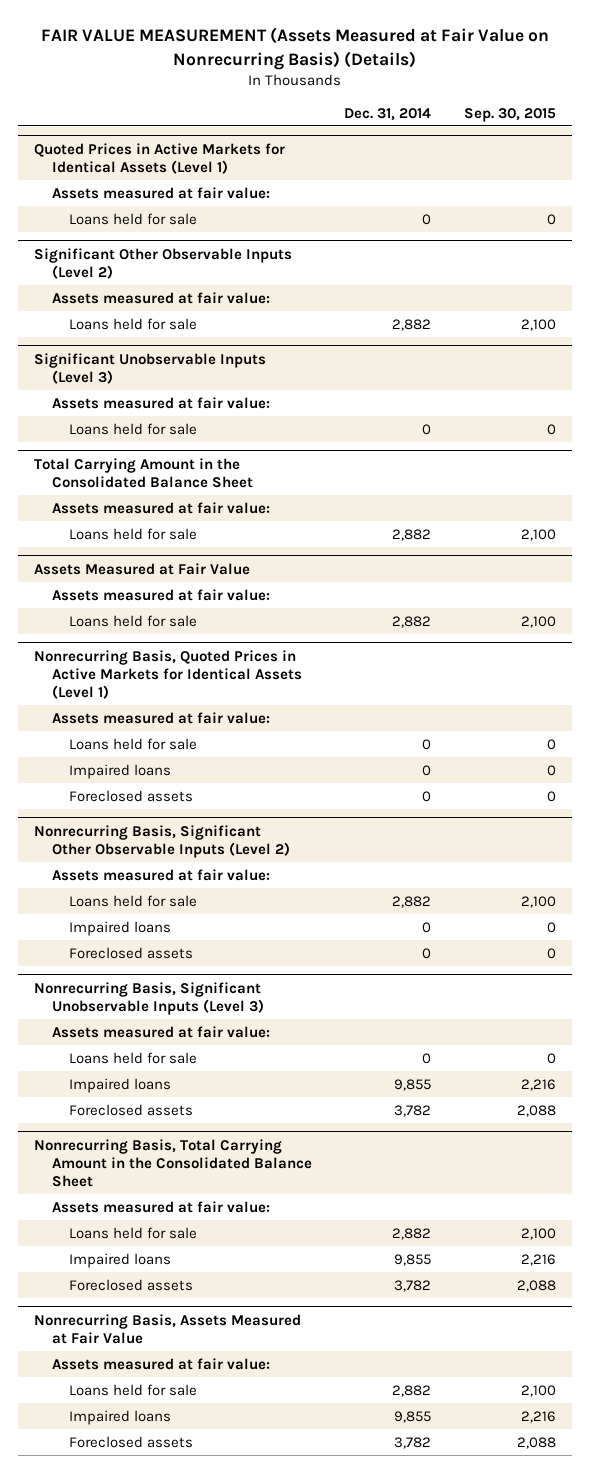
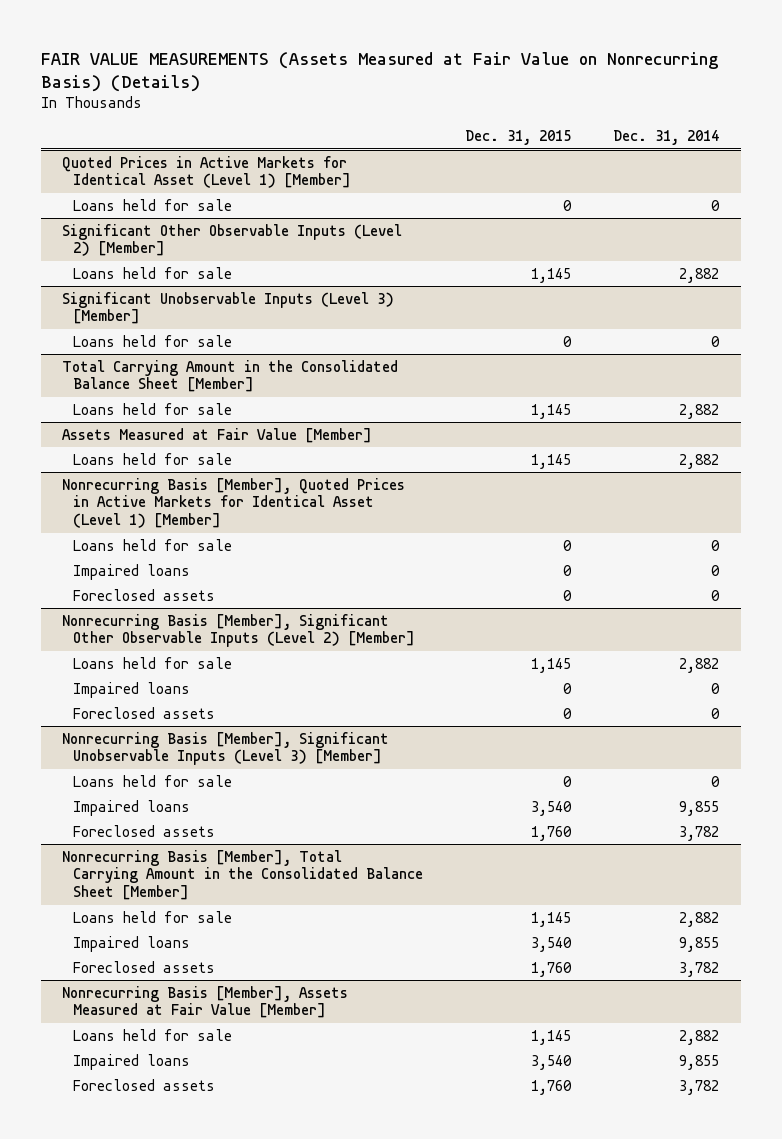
- FAIR VALUE MEASUREMENT (Assets Measured at Fair Value on Nonrecurring Basis) (Details)
+ FAIR VALUE MEASUREMENTS (Assets Measured at Fair Value on Nonrecurring Basis) (Details)
- | Dec. 31, 2014 | Sep. 30, 2015
+ | Dec. 31, 2015 | Dec. 31, 2014
- Quoted Prices in Active Markets for Identical Assets (Level 1)
- Assets measured at fair value:
+ Quoted Prices in Active Markets for Identical Asset (Level 1) [Member]
- Significant Other Observable Inputs (Level 2)
- Assets measured at fair value:
+ Significant Other Observable Inputs (Level 2) [Member]
- Significant Unobservable Inputs (Level 3)
- Assets measured at fair value:
+ Significant Unobservable Inputs (Level 3) [Member]
- Total Carrying Amount in the Consolidated Balance Sheet
- Assets measured at fair value:
+ Total Carrying Amount in the Consolidated Balance Sheet [Member]
- Assets Measured at Fair Value
- Assets measured at fair value:
+ Assets Measured at Fair Value [Member]
- Nonrecurring Basis, Quoted Prices in Active Markets for Identical Assets (Level 1)
- Assets measured at fair value:
+ Nonrecurring Basis [Member], Quoted Prices in Active Markets for Identical Asset (Level 1) [Member]
- Nonrecurring Basis, Significant Other Observable Inputs (Level 2)
- Assets measured at fair value:
+ Nonrecurring Basis [Member], Significant Other Observable Inputs (Level 2) [Member]
- Nonrecurring Basis, Significant Unobservable Inputs (Level 3)
- Assets measured at fair value:
+ Nonrecurring Basis [Member], Significant Unobservable Inputs (Level 3) [Member]
- Nonrecurring Basis, Total Carrying Amount in the Consolidated Balance Sheet
- Assets measured at fair value:
+ Nonrecurring Basis [Member], Total Carrying Amount in the Consolidated Balance Sheet [Member]
- Nonrecurring Basis, Assets Measured at Fair Value
- Assets measured at fair value:
+ Nonrecurring Basis [Member], Assets Measured at Fair Value [Member]

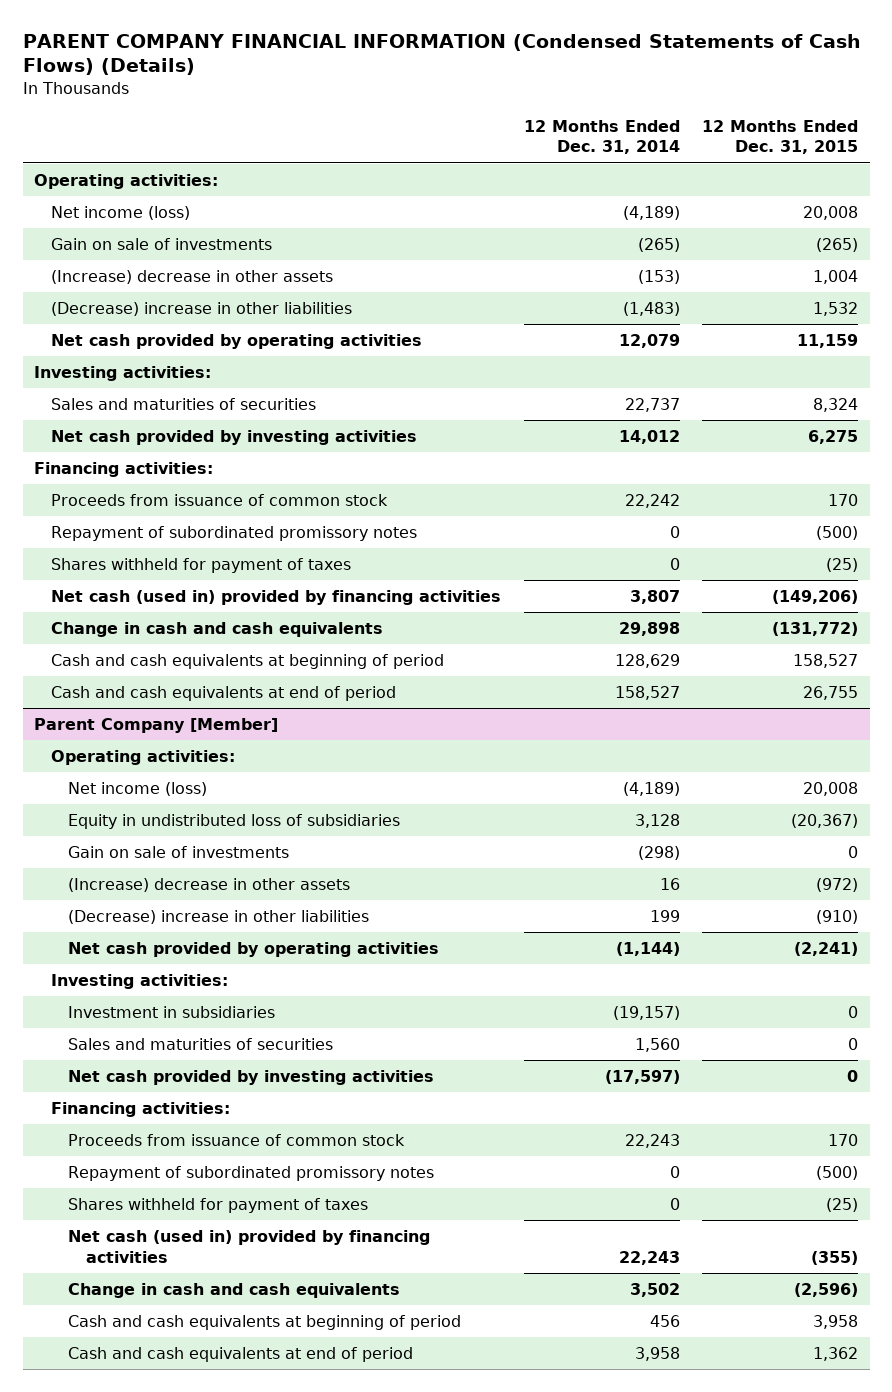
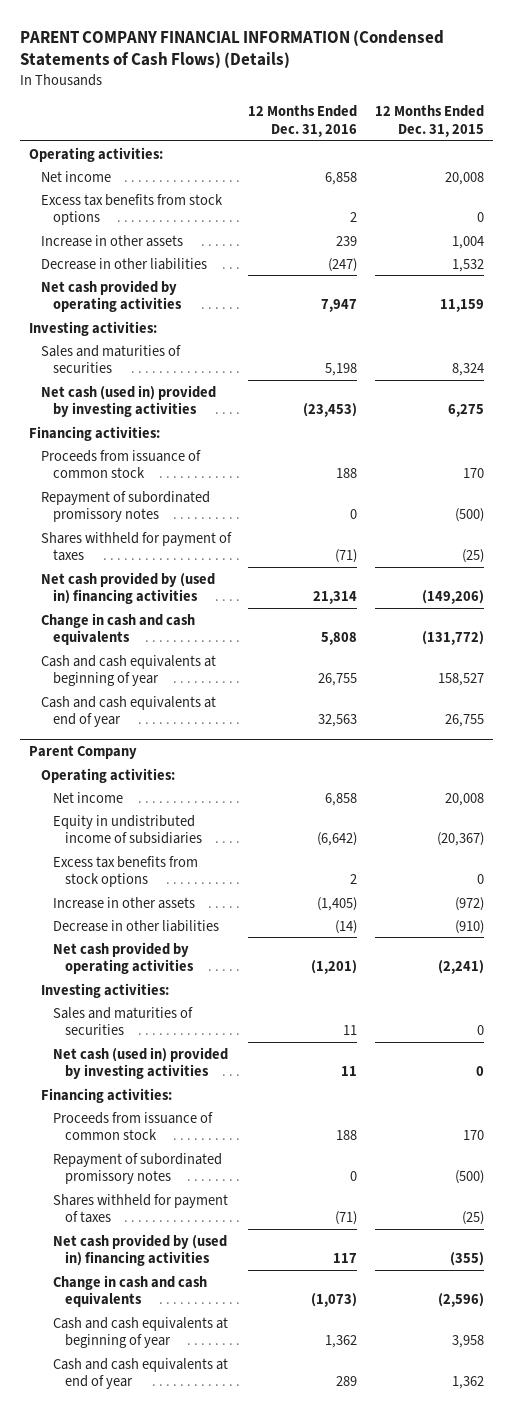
- | 12 Months Ended Dec. 31, 2014 | 12 Months Ended Dec. 31, 2015
+ | 12 Months Ended Dec. 31, 2016 | 12 Months Ended Dec. 31, 2015
- Net income (loss) | (4,189) | 20,008
- Gain on sale of investments | (265) | (265)
- (Increase) decrease in other assets | (153) | 1,004
- (Decrease) increase in other liabilities | (1,483) | 1,532
+ Net income | 6,858 | 20,008
+ Excess tax benefits from stock options | 2 | 0
+ Increase in other assets | 239 | 1,004
+ Decrease in other liabilities | (247) | 1,532
- Net cash provided by investing activities | 14,012 | 6,275
+ Net cash (used in) provided by investing activities | (23,453) | 6,275
- Net cash (used in) provided by financing activities | 3,807 | (149,206)
+ Net cash provided by (used in) financing activities | 21,314 | (149,206)
- Cash and cash equivalents at beginning of period | 128,629 | 158,527
- Cash and cash equivalents at end of period | 158,527 | 26,755
- Parent Company [Member]
+ Cash and cash equivalents at beginning of year | 26,755 | 158,527
+ Cash and cash equivalents at end of year | 32,563 | 26,755
+ Parent Company
- Net income (loss) | (4,189) | 20,008
- Equity in undistributed loss of subsidiaries | 3,128 | (20,367)
- Gain on sale of investments | (298) | 0
- (Increase) decrease in other assets | 16 | (972)
- (Decrease) increase in other liabilities | 199 | (910)
+ Net income | 6,858 | 20,008
+ Equity in undistributed income of subsidiaries | (6,642) | (20,367)
+ Excess tax benefits from stock options | 2 | 0
+ Increase in other assets | (1,405) | (972)
+ Decrease in other liabilities | (14) | (910)
- Investment in subsidiaries | (19,157) | 0
- Net cash provided by investing activities | (17,597) | 0
+ Net cash (used in) provided by investing activities | 11 | 0
- Net cash (used in) provided by financing activities | 22,243 | (355)
+ Net cash provided by (used in) financing activities | 117 | (355)
- Cash and cash equivalents at beginning of period | 456 | 3,958
- Cash and cash equivalents at end of period | 3,958 | 1,362
+ Cash and cash equivalents at beginning of year | 1,362 | 3,958
+ Cash and cash equivalents at end of year | 289 | 1,362

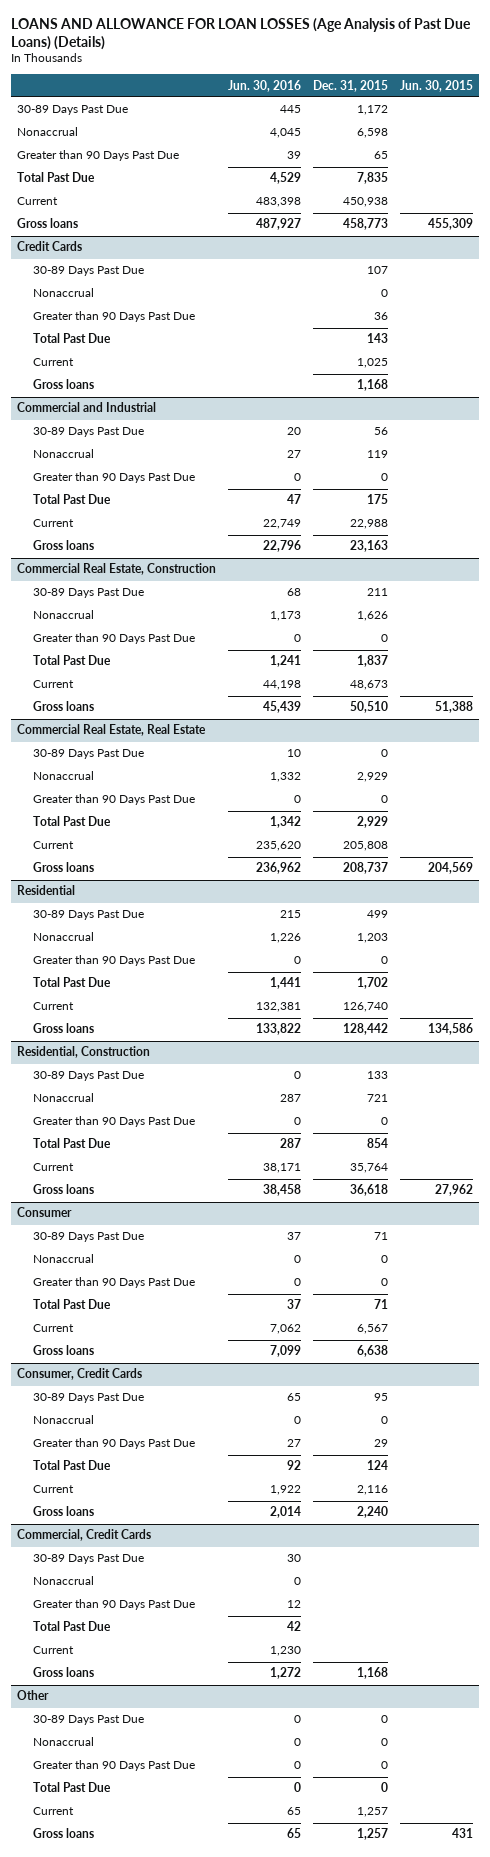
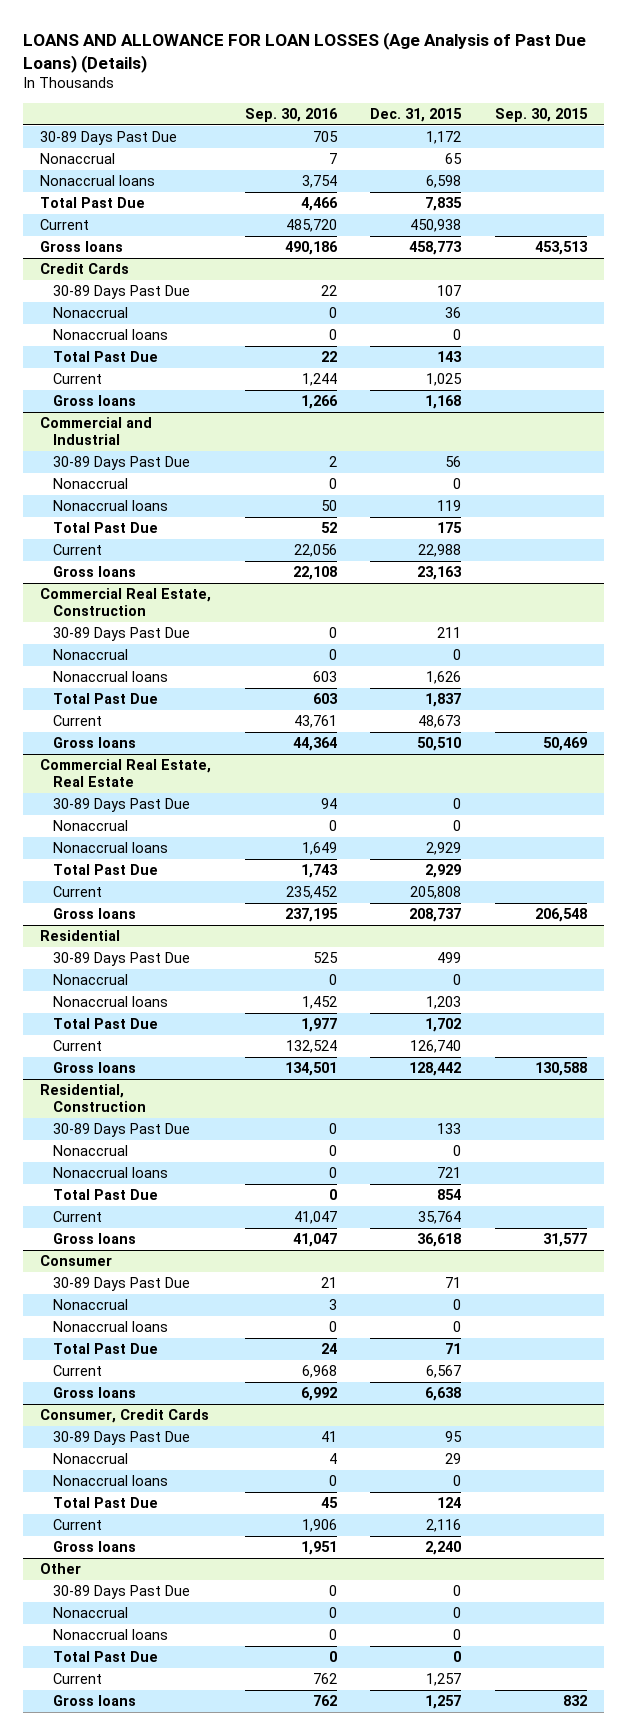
- | Jun. 30, 2016 | Dec. 31, 2015 | Jun. 30, 2015
+ | Sep. 30, 2016 | Dec. 31, 2015 | Sep. 30, 2015
- Nonaccrual | 4,045 | 6,598 |
- Greater than 90 Days Past Due | 39 | 65 |
+ Nonaccrual | 7 | 65 |
+ Nonaccrual loans | 3,754 | 6,598 |
@ Credit Cards
- Nonaccrual | | 0 |
- Greater than 90 Days Past Due | | 36 |
+ Nonaccrual | 0 | 36 |
+ Nonaccrual loans | 0 | 0 |
@ Commercial and Industrial
- Nonaccrual | 27 | 119 |
- Greater than 90 Days Past Due | 0 | 0 |
+ Nonaccrual | 0 | 0 |
+ Nonaccrual loans | 50 | 119 |
@ Commercial Real Estate, Construction
- Nonaccrual | 1,173 | 1,626 |
- Greater than 90 Days Past Due | 0 | 0 |
+ Nonaccrual | 0 | 0 |
+ Nonaccrual loans | 603 | 1,626 |
@ Commercial Real Estate, Real Estate
- Nonaccrual | 1,332 | 2,929 |
- Greater than 90 Days Past Due | 0 | 0 |
+ Nonaccrual | 0 | 0 |
+ Nonaccrual loans | 1,649 | 2,929 |
@ Residential
- Nonaccrual | 1,226 | 1,203 |
- Greater than 90 Days Past Due | 0 | 0 |
+ Nonaccrual | 0 | 0 |
+ Nonaccrual loans | 1,452 | 1,203 |
@ Residential, Construction
- Nonaccrual | 287 | 721 |
- Greater than 90 Days Past Due | 0 | 0 |
+ Nonaccrual | 0 | 0 |
+ Nonaccrual loans | 0 | 721 |
@ Consumer
- Greater than 90 Days Past Due | 0 | 0 |
+ Nonaccrual loans | 0 | 0 |
@ Consumer, Credit Cards
- Nonaccrual | 0 | 0 |
- Greater than 90 Days Past Due | 27 | 29 |
+ Nonaccrual | 4 | 29 |
+ Nonaccrual loans | 0 | 0 |
- Commercial, Credit Cards
- 30-89 Days Past Due | 30 | |
- Nonaccrual | 0 | |
- Greater than 90 Days Past Due | 12 | |
- Total Past Due | 42 | |
- Current | 1,230 | |
- Gross loans | 1,272 | 1,168 |
@ Other
- Greater than 90 Days Past Due | 0 | 0 |
+ Nonaccrual loans | 0 | 0 |

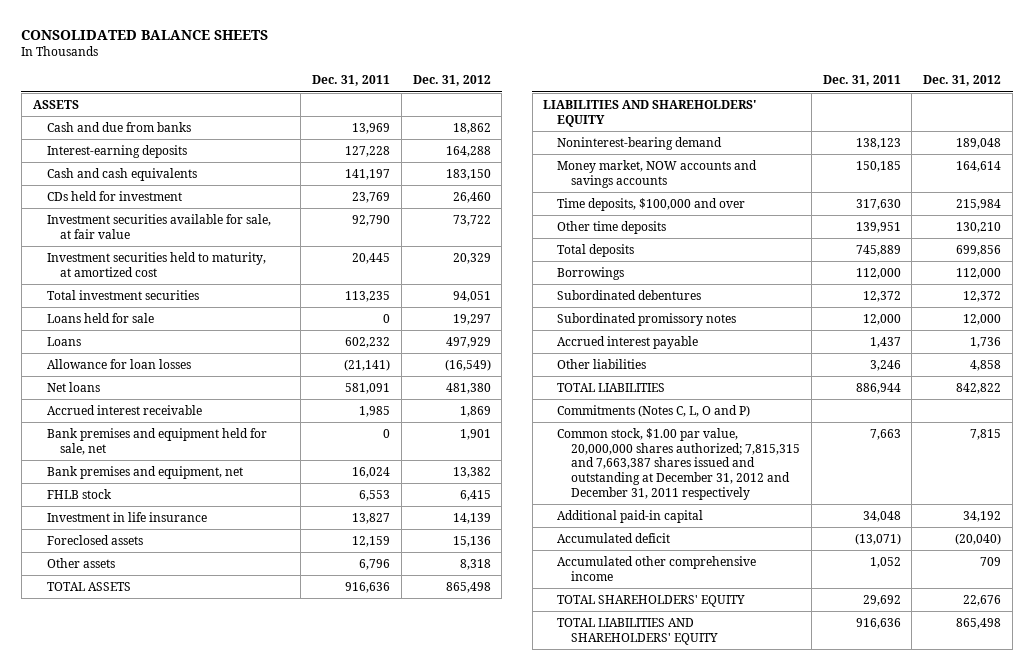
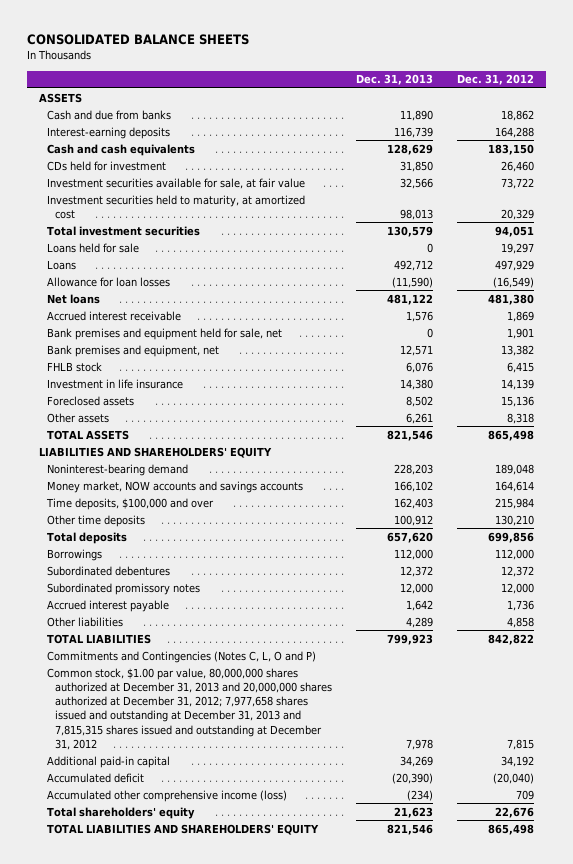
- | Dec. 31, 2011 | Dec. 31, 2012
+ | Dec. 31, 2013 | Dec. 31, 2012
- Commitments (Notes C, L, O and P)
- Common stock, $1.00 par value, 20,000,000 shares authorized; 7,815,315 and 7,663,387 shares issued and outstanding at December 31, 2012 and December 31, 2011 respectively | 7,663 | 7,815
+ Commitments and Contingencies (Notes C, L, O and P)
+ Common stock, $1.00 par value, 80,000,000 shares authorized at December 31, 2013 and 20,000,000 shares authorized at December 31, 2012; 7,977,658 shares issued and outstanding at December 31, 2013 and 7,815,315 shares issued and outstanding at December 31, 2012 | 7,978 | 7,815
- Accumulated other comprehensive income | 1,052 | 709
- TOTAL SHAREHOLDERS' EQUITY | 29,692 | 22,676
+ Accumulated other comprehensive income (loss) | (234) | 709
+ Total shareholders' equity | 21,623 | 22,676

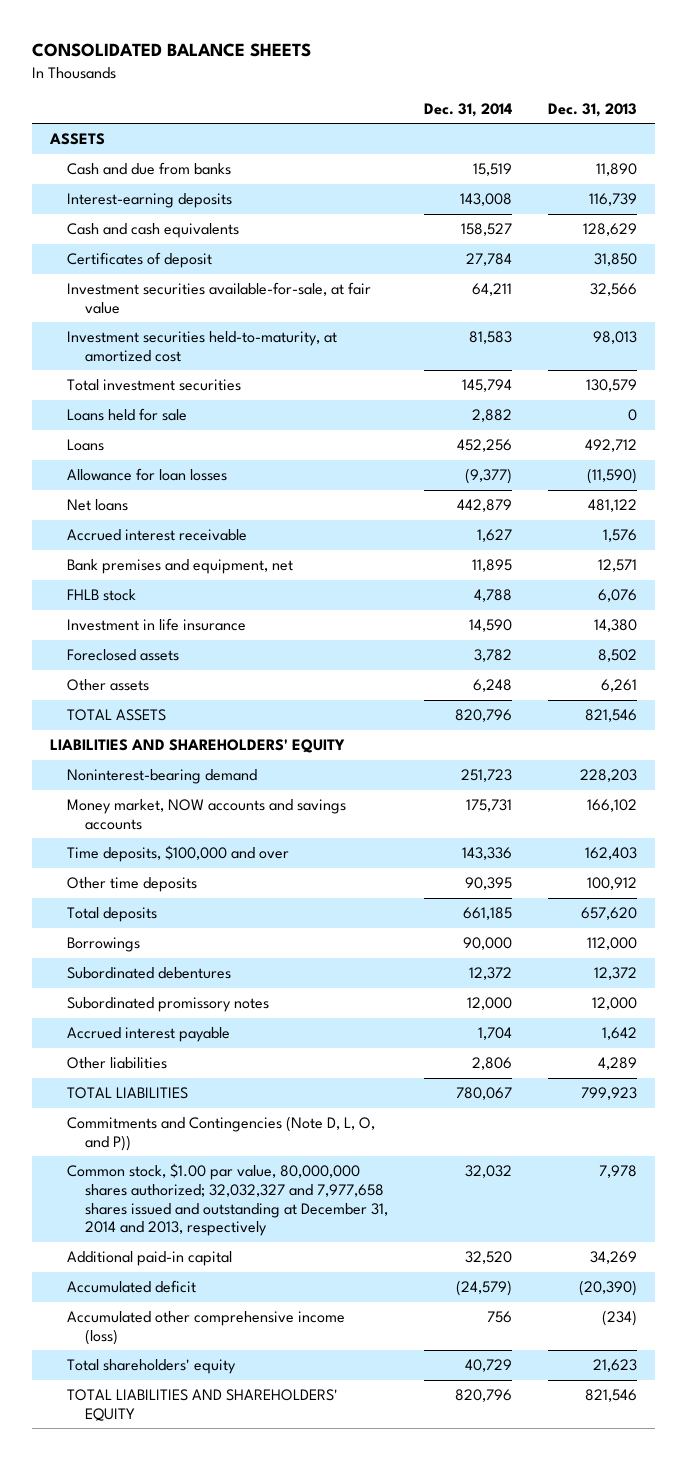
- | Dec. 31, 2013 | Dec. 31, 2012
+ | Dec. 31, 2014 | Dec. 31, 2013
- CDs held for investment | 31,850 | 26,460
- Investment securities available for sale, at fair value | 32,566 | 73,722
- Investment securities held to maturity, at amortized cost | 98,013 | 20,329
+ Certificates of deposit | 27,784 | 31,850
+ Investment securities available-for-sale, at fair value | 64,211 | 32,566
+ Investment securities held-to-maturity, at amortized cost | 81,583 | 98,013
- Bank premises and equipment held for sale, net | 0 | 1,901
- Commitments and Contingencies (Notes C, L, O and P)
- Common stock, $1.00 par value, 80,000,000 shares authorized at December 31, 2013 and 20,000,000 shares authorized at December 31, 2012; 7,977,658 shares issued and outstanding at December 31, 2013 and 7,815,315 shares issued and outstanding at December 31, 2012 | 7,978 | 7,815
+ Commitments and Contingencies (Note D, L, O, and P))
+ Common stock, $1.00 par value, 80,000,000 shares authorized; 32,032,327 and 7,977,658 shares issued and outstanding at December 31, 2014 and 2013, respectively | 32,032 | 7,978

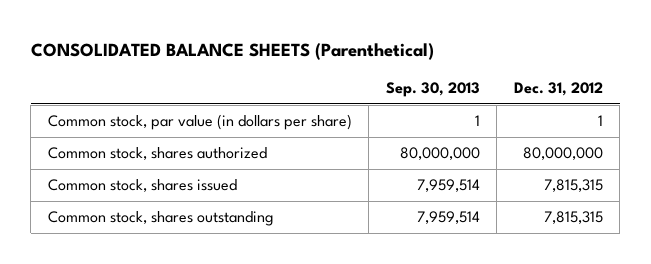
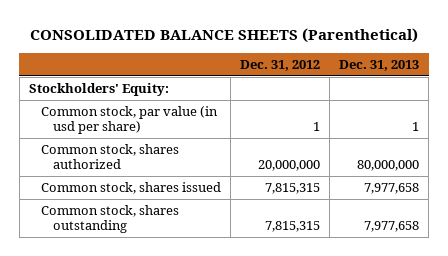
- | Sep. 30, 2013 | Dec. 31, 2012
+ | Dec. 31, 2012 | Dec. 31, 2013
- Common stock, par value (in dollars per share) | 1 | 1
- Common stock, shares authorized | 80,000,000 | 80,000,000
+ Stockholders' Equity:
+ Common stock, par value (in usd per share) | 1 | 1
+ Common stock, shares authorized | 20,000,000 | 80,000,000

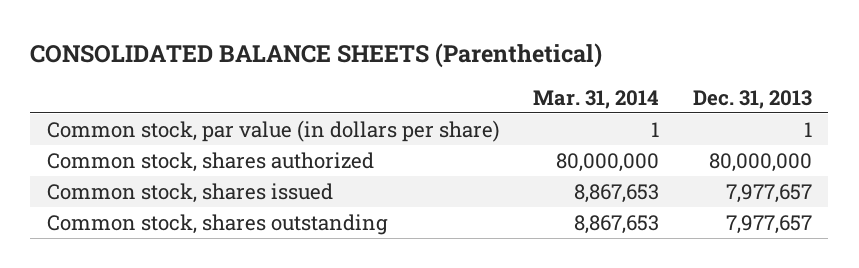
- | Dec. 31, 2012 | Dec. 31, 2013
+ | Mar. 31, 2014 | Dec. 31, 2013
- Stockholders' Equity:
- Common stock, par value (in usd per share) | 1 | 1
+ Common stock, par value (in dollars per share) | 1 | 1
- Common stock, shares issued | 7,815,315 | 7,977,658
- Common stock, shares outstanding | 7,815,315 | 7,977,658
+ Common stock, shares issued | 8,867,653 | 7,977,657
+ Common stock, shares outstanding | 8,867,653 | 7,977,657

